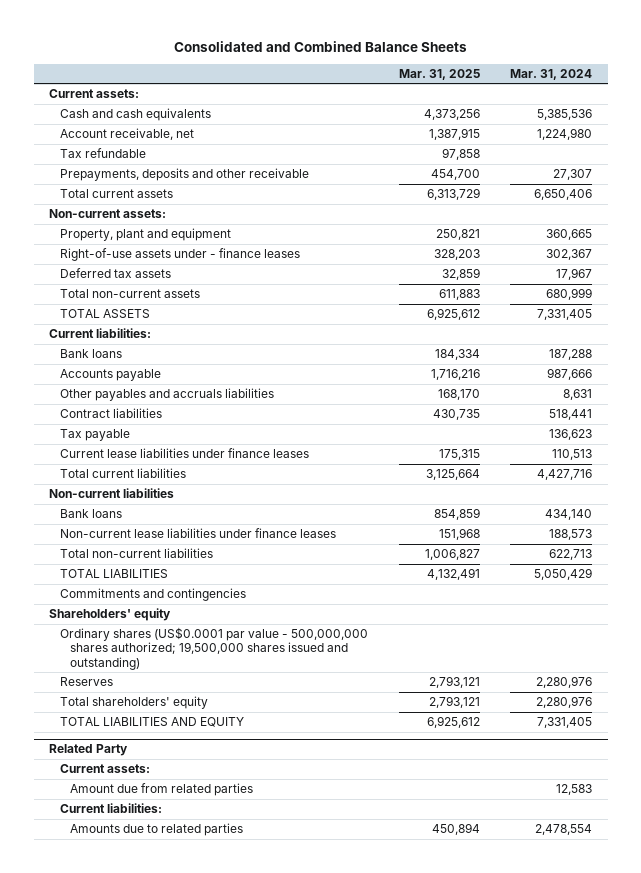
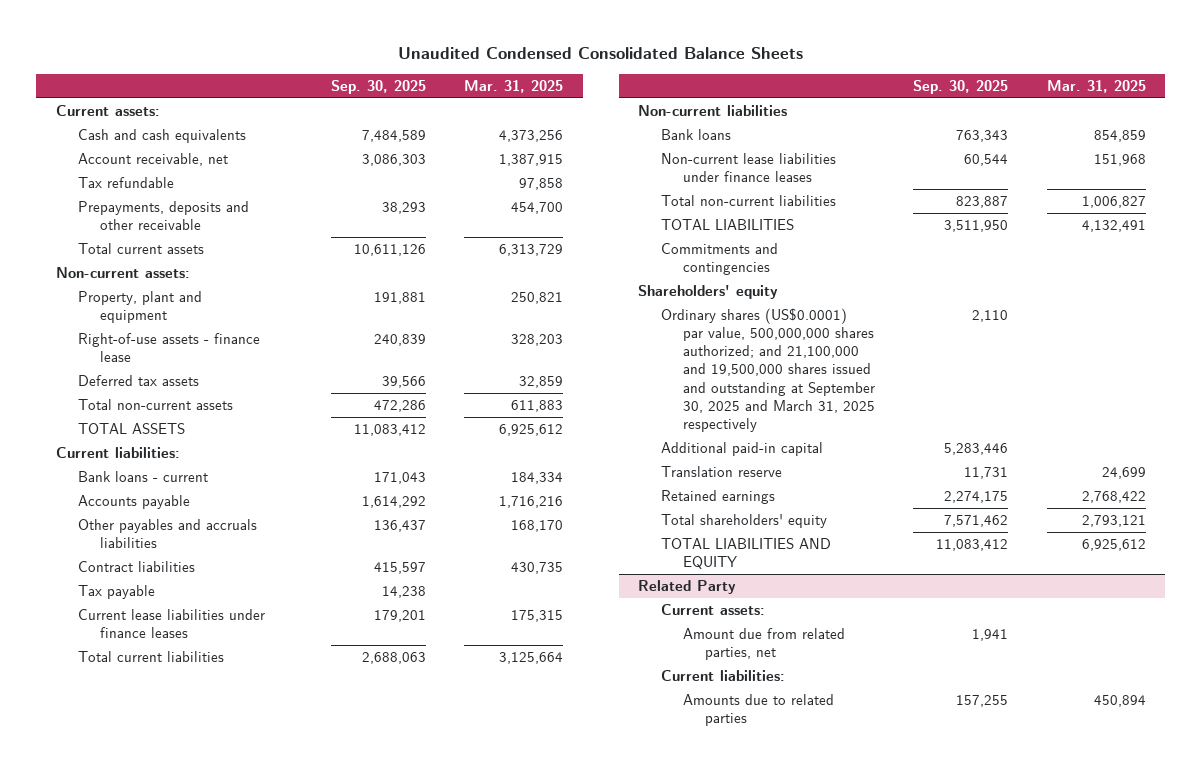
- Consolidated and Combined Balance Sheets
+ Unaudited Condensed Consolidated Balance Sheets
- | Mar. 31, 2025 | Mar. 31, 2024
+ | Sep. 30, 2025 | Mar. 31, 2025
- Right-of-use assets under - finance leases | 328,203 | 302,367
+ Right-of-use assets - finance lease | 240,839 | 328,203
- Bank loans | 184,334 | 187,288
+ Bank loans - current | 171,043 | 184,334
- Ordinary shares (US$0.0001 par value - 500,000,000 shares authorized; 19,500,000 shares issued and outstanding)
- Reserves | 2,793,121 | 2,280,976
+ Ordinary shares (US$0.0001) par value, 500,000,000 shares authorized; and 21,100,000 and 19,500,000 shares issued and outstanding at September 30, 2025 and March 31, 2025 respectively | 2,110 |
+ Additional paid-in capital | 5,283,446 |
+ Translation reserve | 11,731 | 24,699
+ Retained earnings | 2,274,175 | 2,768,422
@ Related Party
- Amount due from related parties | | 12,583
+ Amount due from related parties, net | 1,941 |

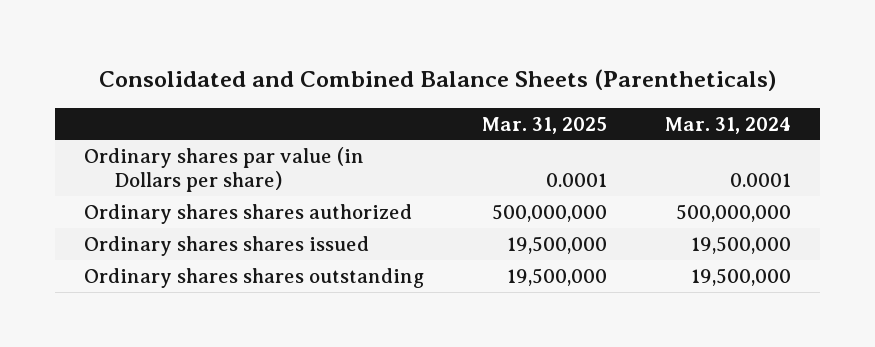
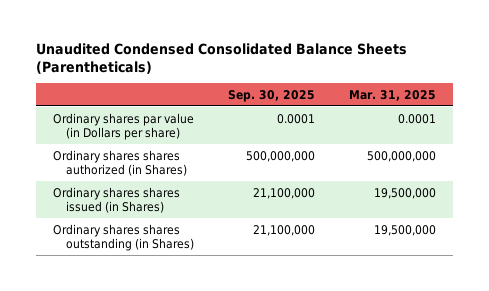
- Consolidated and Combined Balance Sheets (Parentheticals)
+ Unaudited Condensed Consolidated Balance Sheets (Parentheticals)
- | Mar. 31, 2025 | Mar. 31, 2024
+ | Sep. 30, 2025 | Mar. 31, 2025
- Ordinary shares shares authorized | 500,000,000 | 500,000,000
- Ordinary shares shares issued | 19,500,000 | 19,500,000
- Ordinary shares shares outstanding | 19,500,000 | 19,500,000
+ Ordinary shares shares authorized (in Shares) | 500,000,000 | 500,000,000
+ Ordinary shares shares issued (in Shares) | 21,100,000 | 19,500,000
+ Ordinary shares shares outstanding (in Shares) | 21,100,000 | 19,500,000

